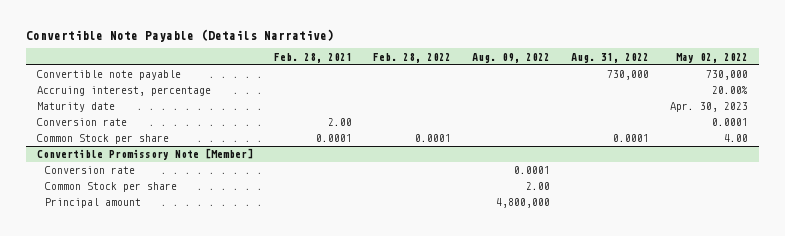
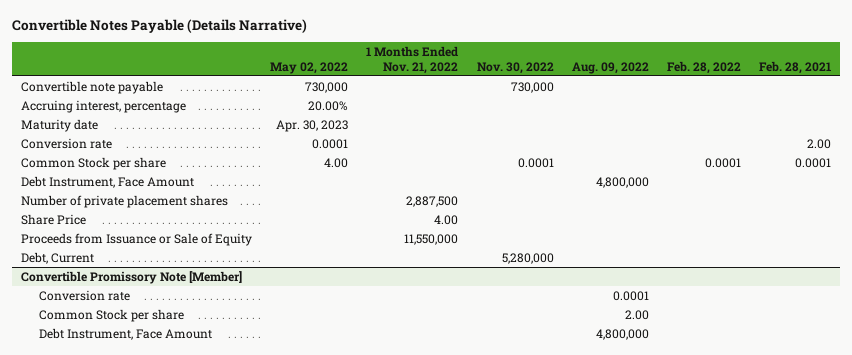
- Convertible Note Payable (Details Narrative)
+ Convertible Notes Payable (Details Narrative)
- | Feb. 28, 2021 | Feb. 28, 2022 | Aug. 09, 2022 | Aug. 31, 2022 | May 02, 2022
+ | May 02, 2022 | 1 Months Ended Nov. 21, 2022 | Nov. 30, 2022 | Aug. 09, 2022 | Feb. 28, 2022 | Feb. 28, 2021
+ Debt Instrument, Face Amount | | | | 4,800,000 | |
+ Number of private placement shares | | 2,887,500 | | | |
+ Share Price | | 4.00 | | | |
+ Proceeds from Issuance or Sale of Equity | | 11,550,000 | | | |
+ Debt, Current | | | 5,280,000 | | |
@ Convertible Promissory Note [Member]
- Principal amount | | | 4,800,000 | |
+ Debt Instrument, Face Amount | | | | 4,800,000 | |

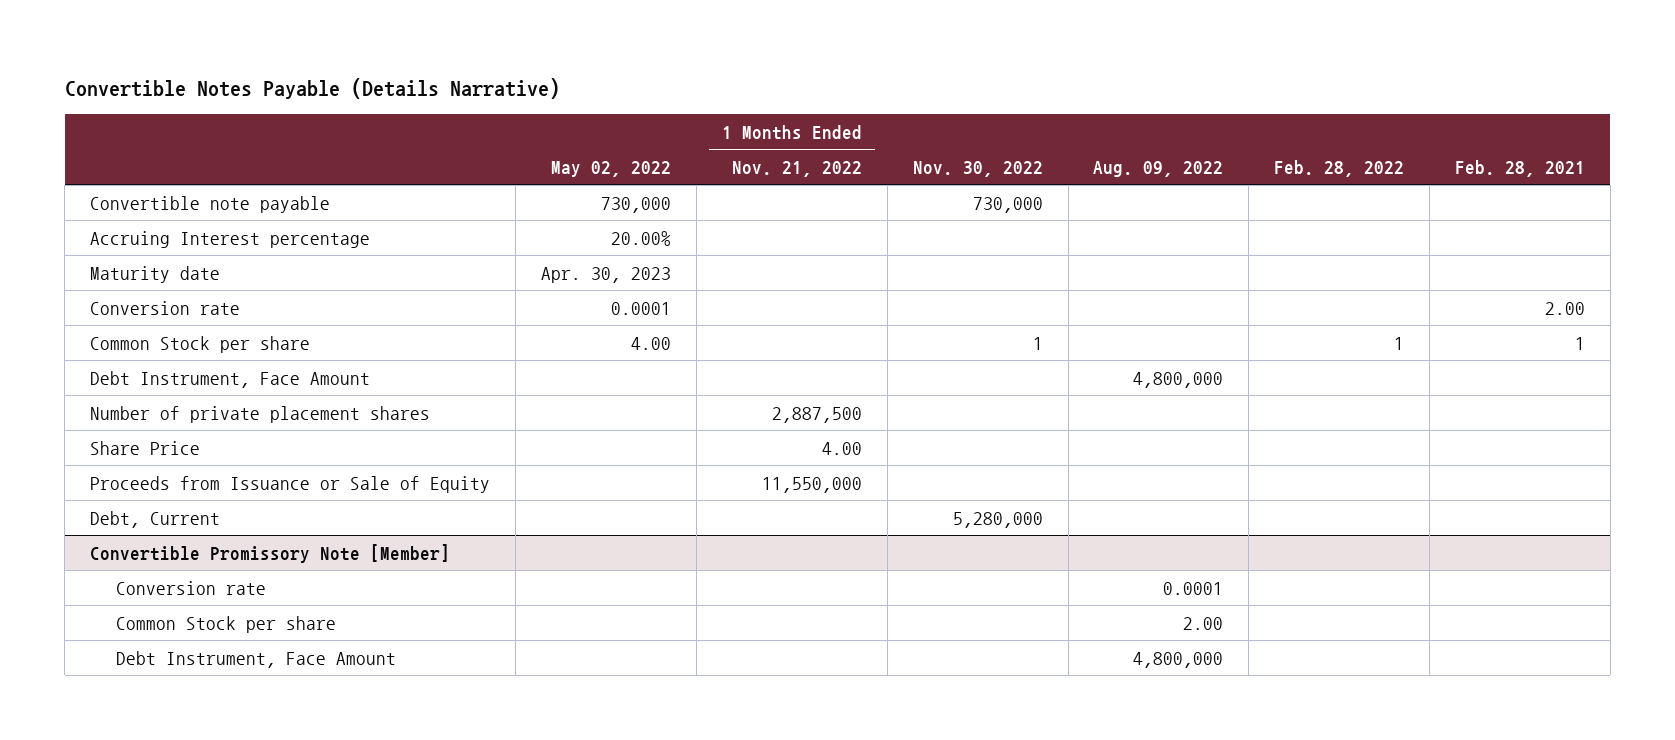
- Accruing interest, percentage | 20.00% | | | | |
+ Accruing Interest percentage | 20.00% | | | | |
- Common Stock per share | 4.00 | | 0.0001 | | 0.0001 | 0.0001
+ Common Stock per share | 4.00 | | 1 | | 1 | 1

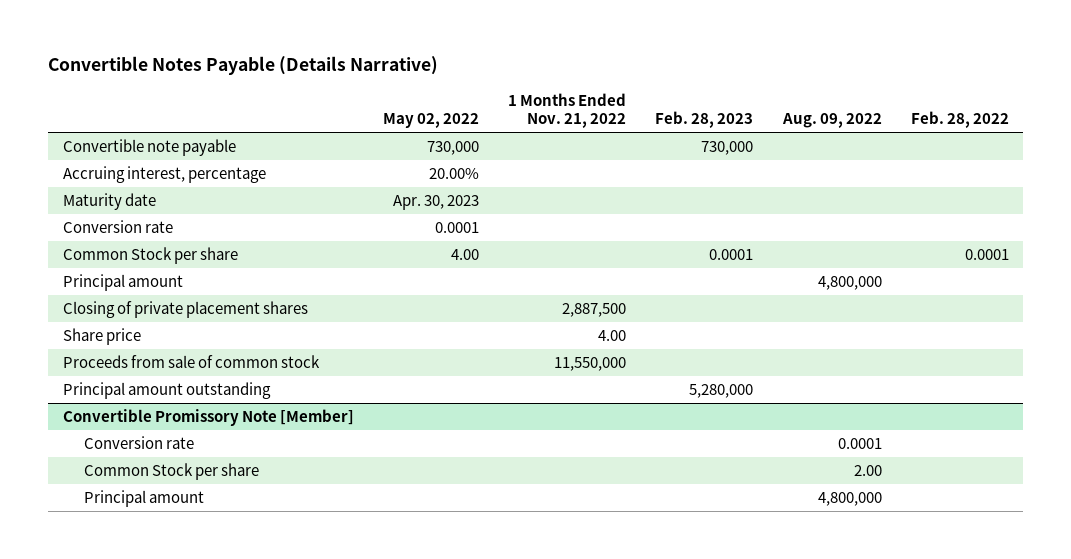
- | May 02, 2022 | 1 Months Ended Nov. 21, 2022 | Nov. 30, 2022 | Aug. 09, 2022 | Feb. 28, 2022 | Feb. 28, 2021
+ | May 02, 2022 | 1 Months Ended Nov. 21, 2022 | Feb. 28, 2023 | Aug. 09, 2022 | Feb. 28, 2022
- Accruing Interest percentage | 20.00% | | | | |
+ Accruing interest, percentage | 20.00% | | | |
- Common Stock per share | 4.00 | | 1 | | 1 | 1
- Debt Instrument, Face Amount | | | | 4,800,000 | |
- Number of private placement shares | | 2,887,500 | | | |
- Share Price | | 4.00 | | | |
- Proceeds from Issuance or Sale of Equity | | 11,550,000 | | | |
- Debt, Current | | | 5,280,000 | | |
+ Common Stock per share | 4.00 | | 0.0001 | | 0.0001
+ Principal amount | | | | 4,800,000 |
+ Closing of private placement shares | | 2,887,500 | | |
+ Share price | | 4.00 | | |
+ Proceeds from sale of common stock | | 11,550,000 | | |
+ Principal amount outstanding | | | 5,280,000 | |
@ Convertible Promissory Note [Member]
- Debt Instrument, Face Amount | | | | 4,800,000 | |
+ Principal amount | | | | 4,800,000 |

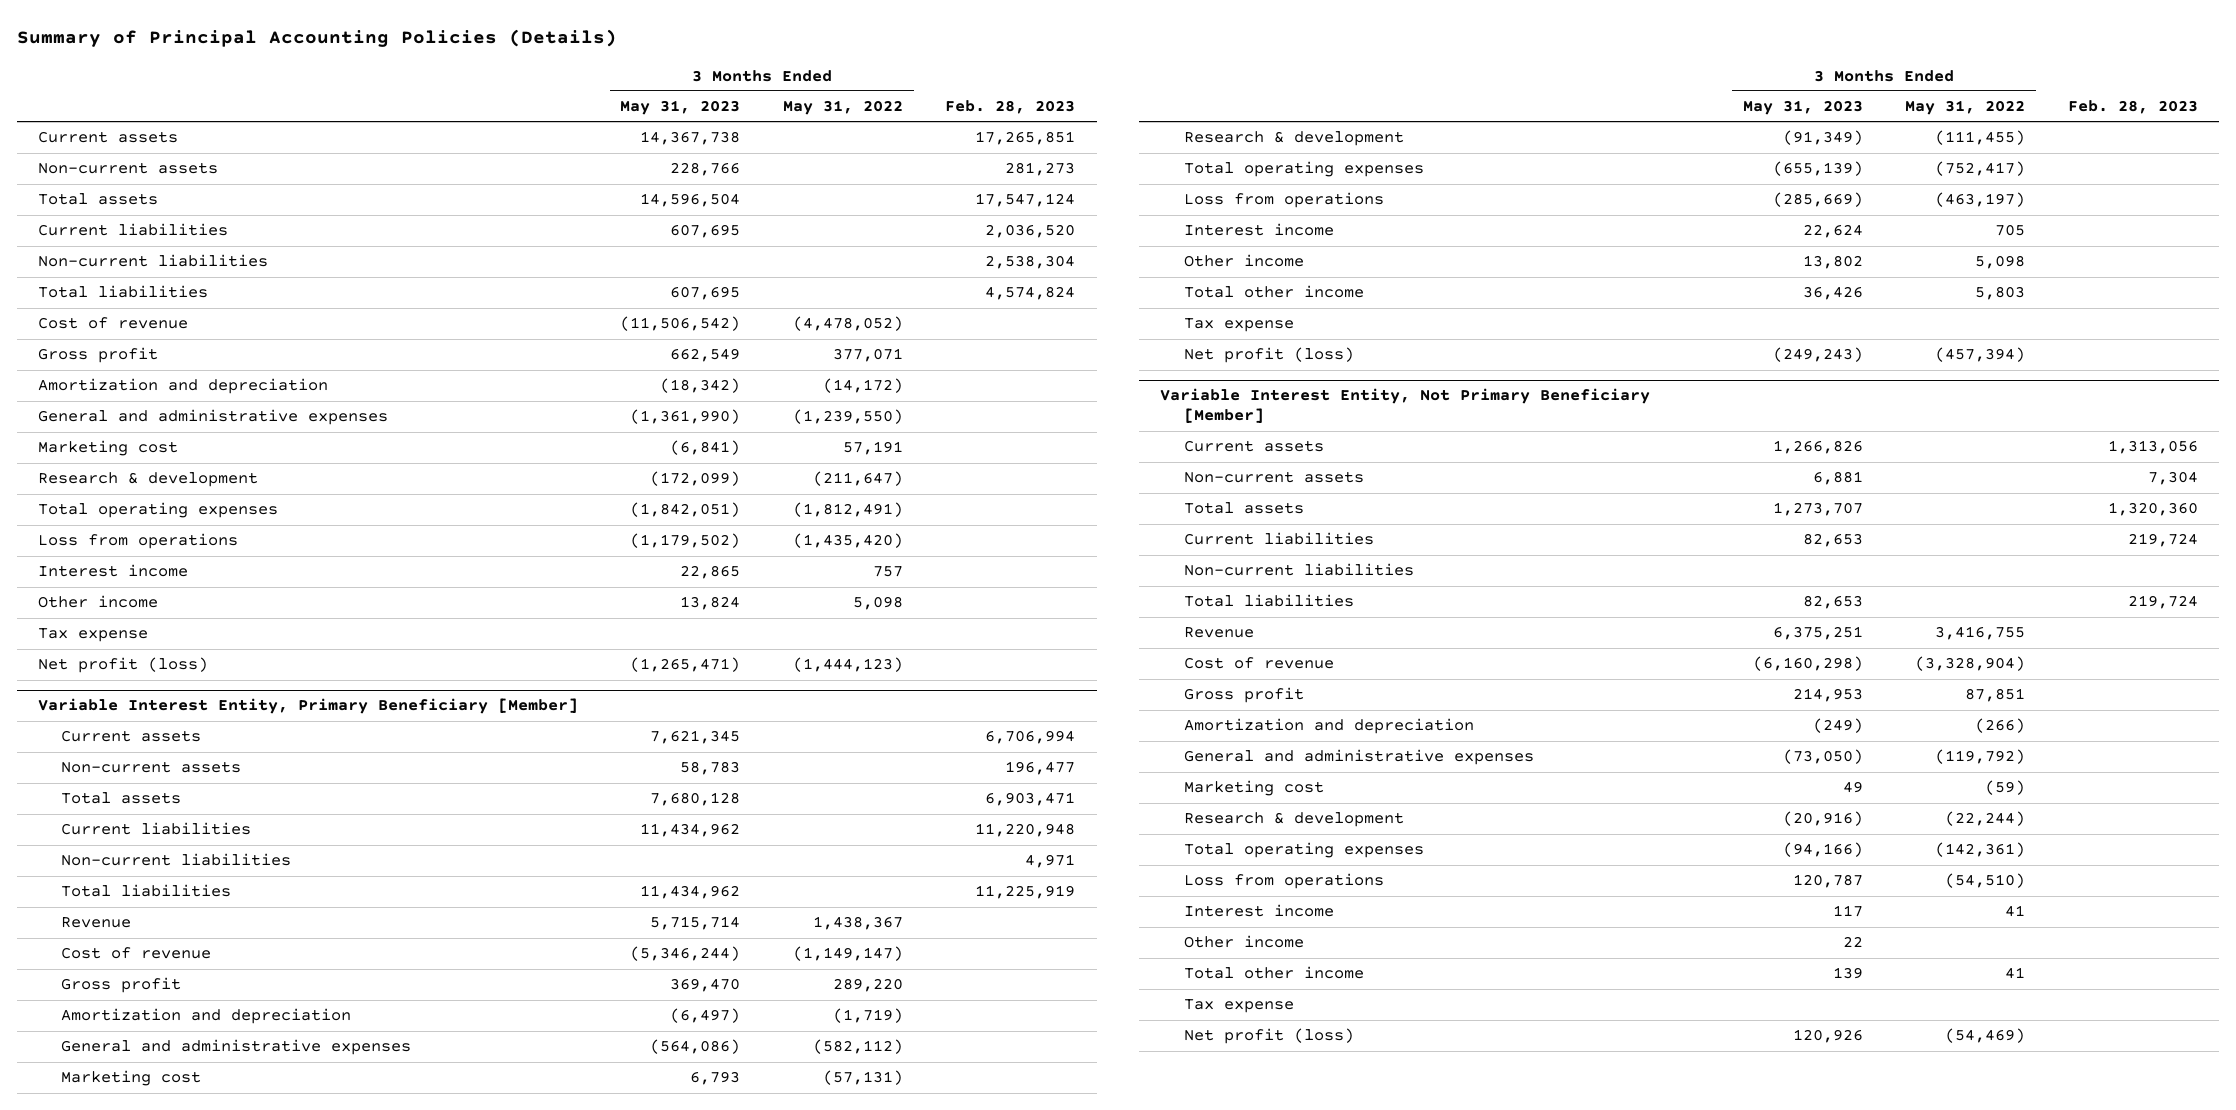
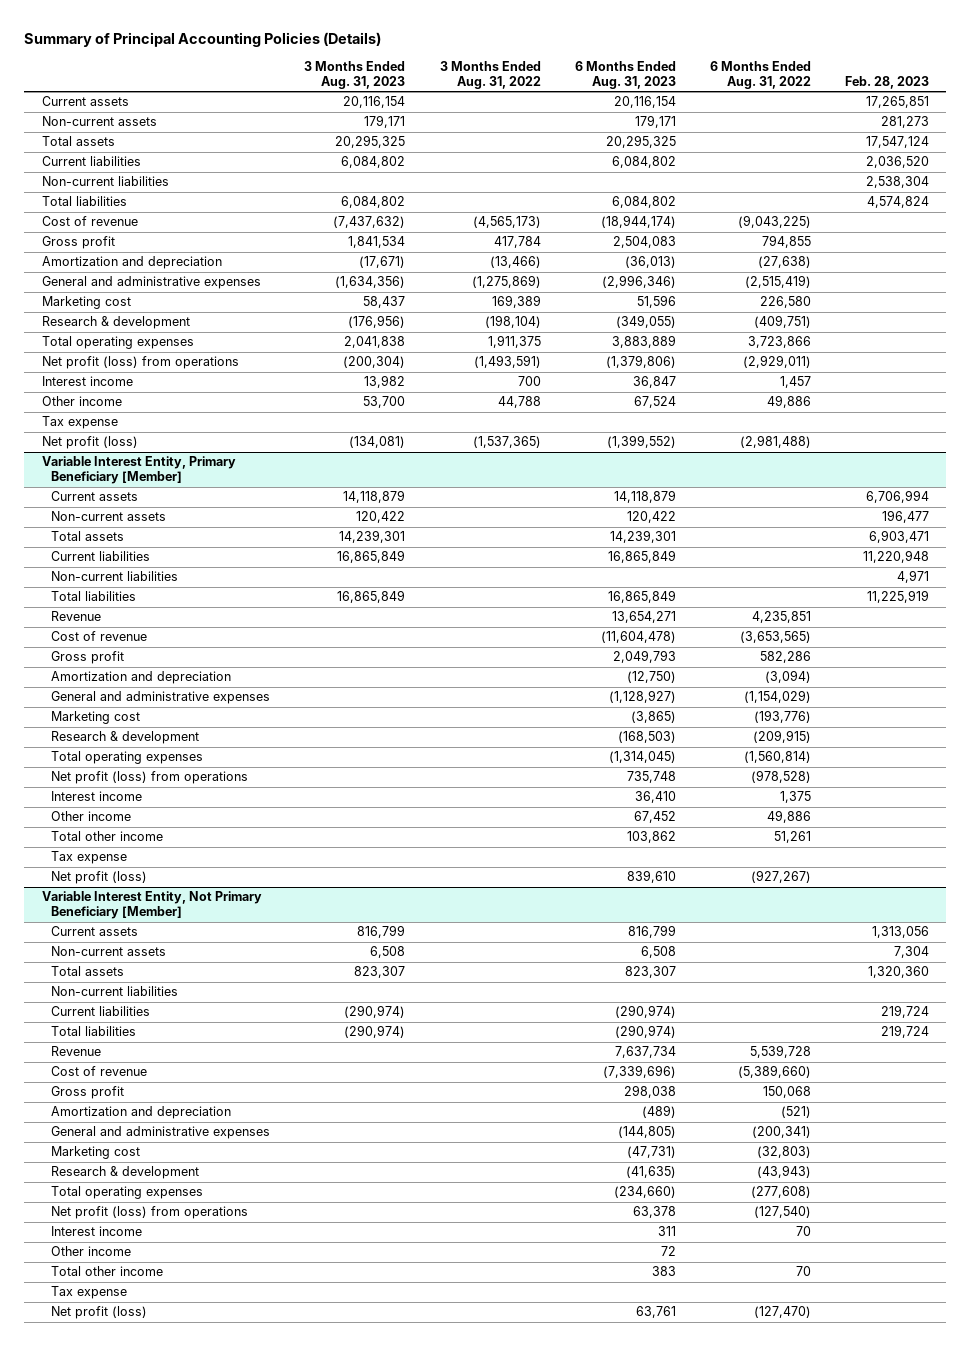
- | 3 Months Ended May 31, 2023 | 3 Months Ended May 31, 2022 | Feb. 28, 2023
+ | 3 Months Ended Aug. 31, 2023 | 3 Months Ended Aug. 31, 2022 | 6 Months Ended Aug. 31, 2023 | 6 Months Ended Aug. 31, 2022 | Feb. 28, 2023
- Loss from operations | (1,179,502) | (1,435,420) |
+ Net profit (loss) from operations | (200,304) | (1,493,591) | (1,379,806) | (2,929,011) |
@ Variable Interest Entity, Primary Beneficiary [Member]
- Loss from operations | (285,669) | (463,197) |
+ Net profit (loss) from operations | | | 735,748 | (978,528) |
@ Variable Interest Entity, Not Primary Beneficiary [Member]
moved down: Current liabilities | (290,974) | | (290,974) | | 219,724
- Loss from operations | 120,787 | (54,510) |
+ Net profit (loss) from operations | | | 63,378 | (127,540) |

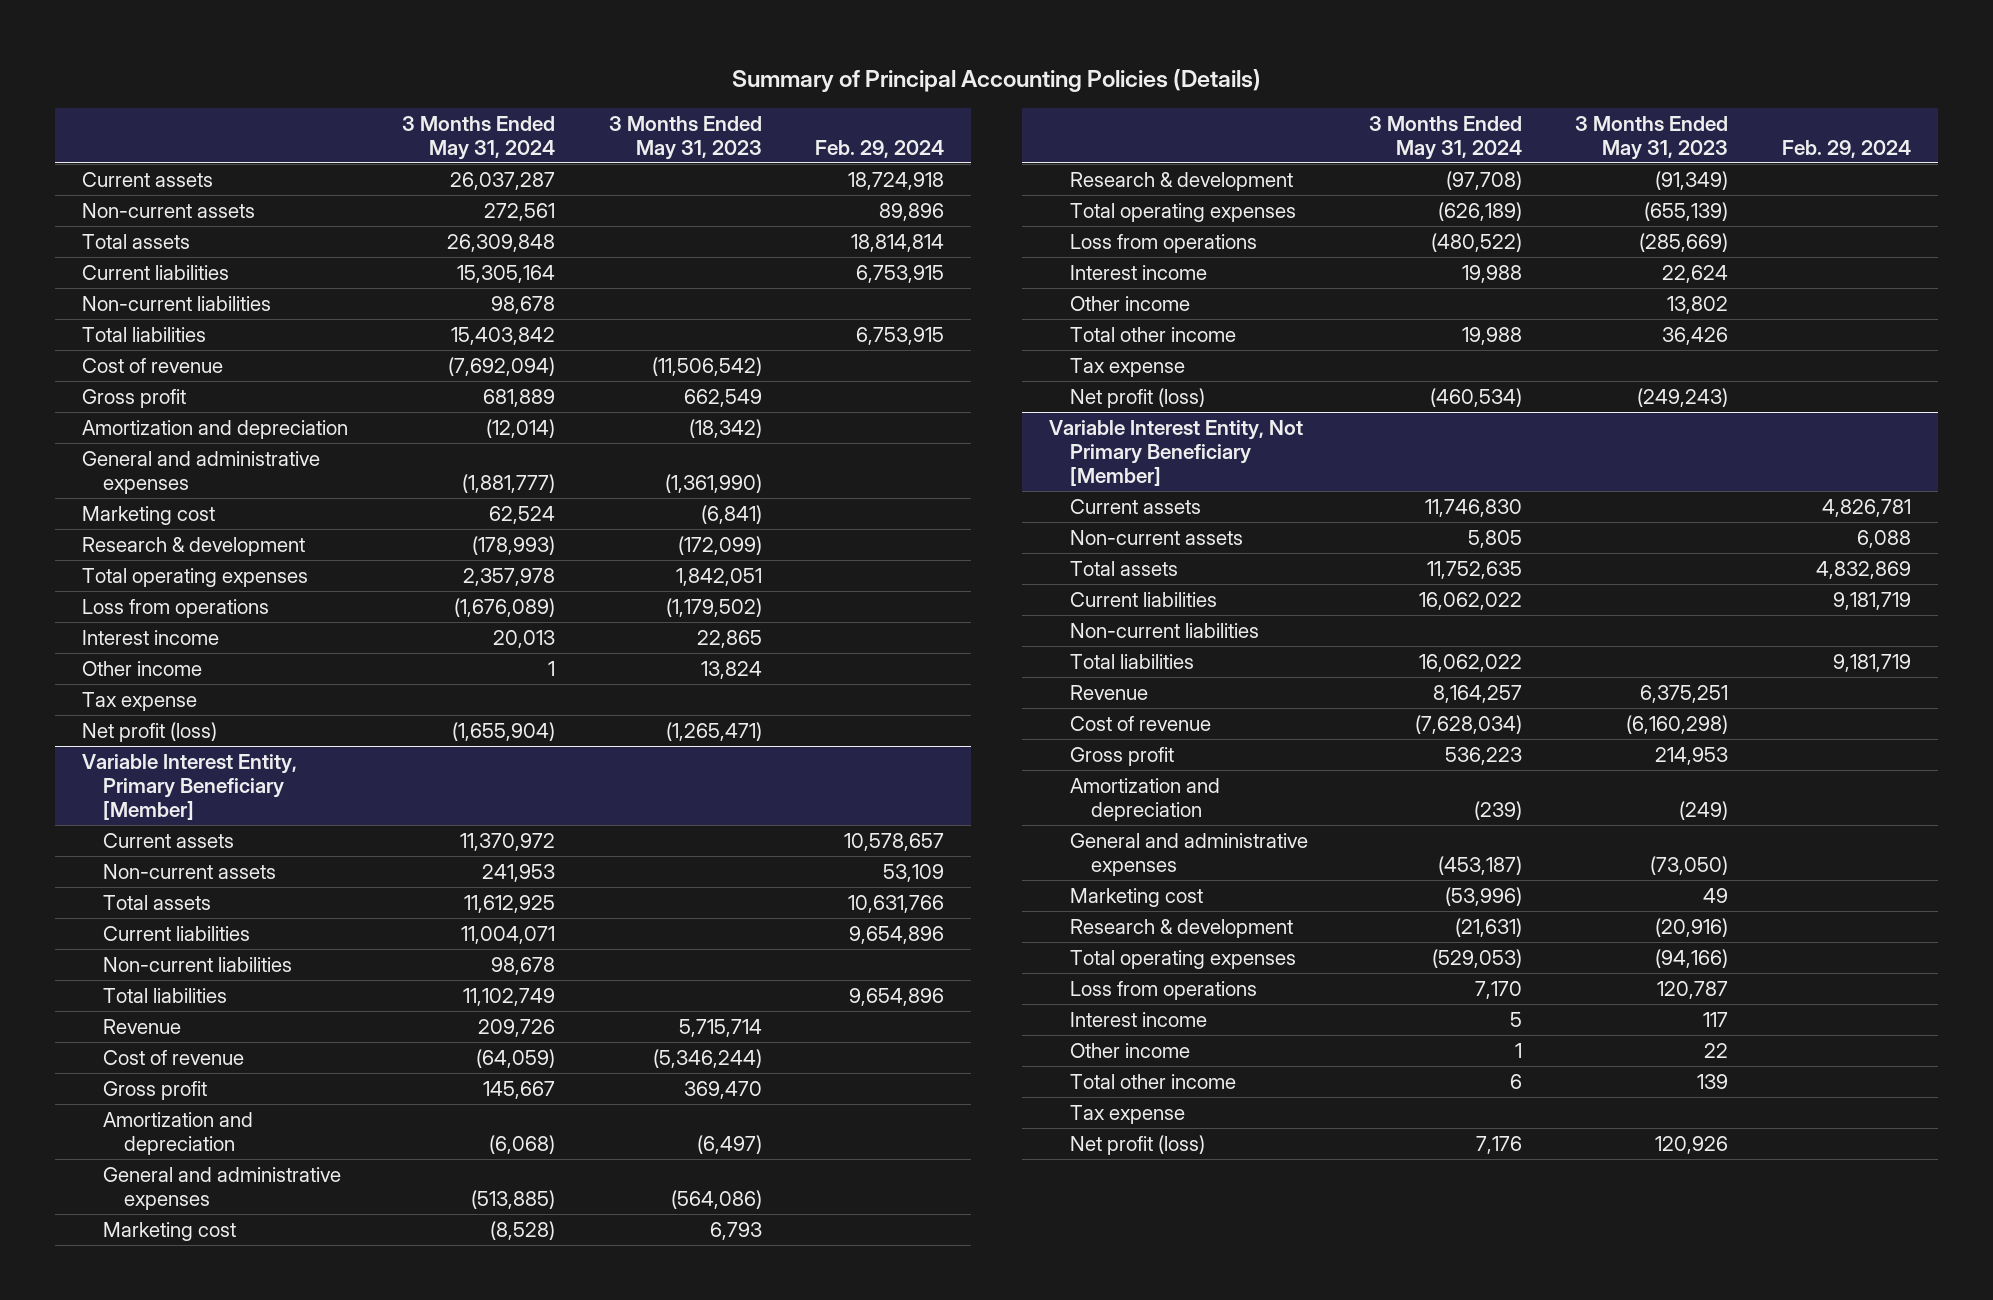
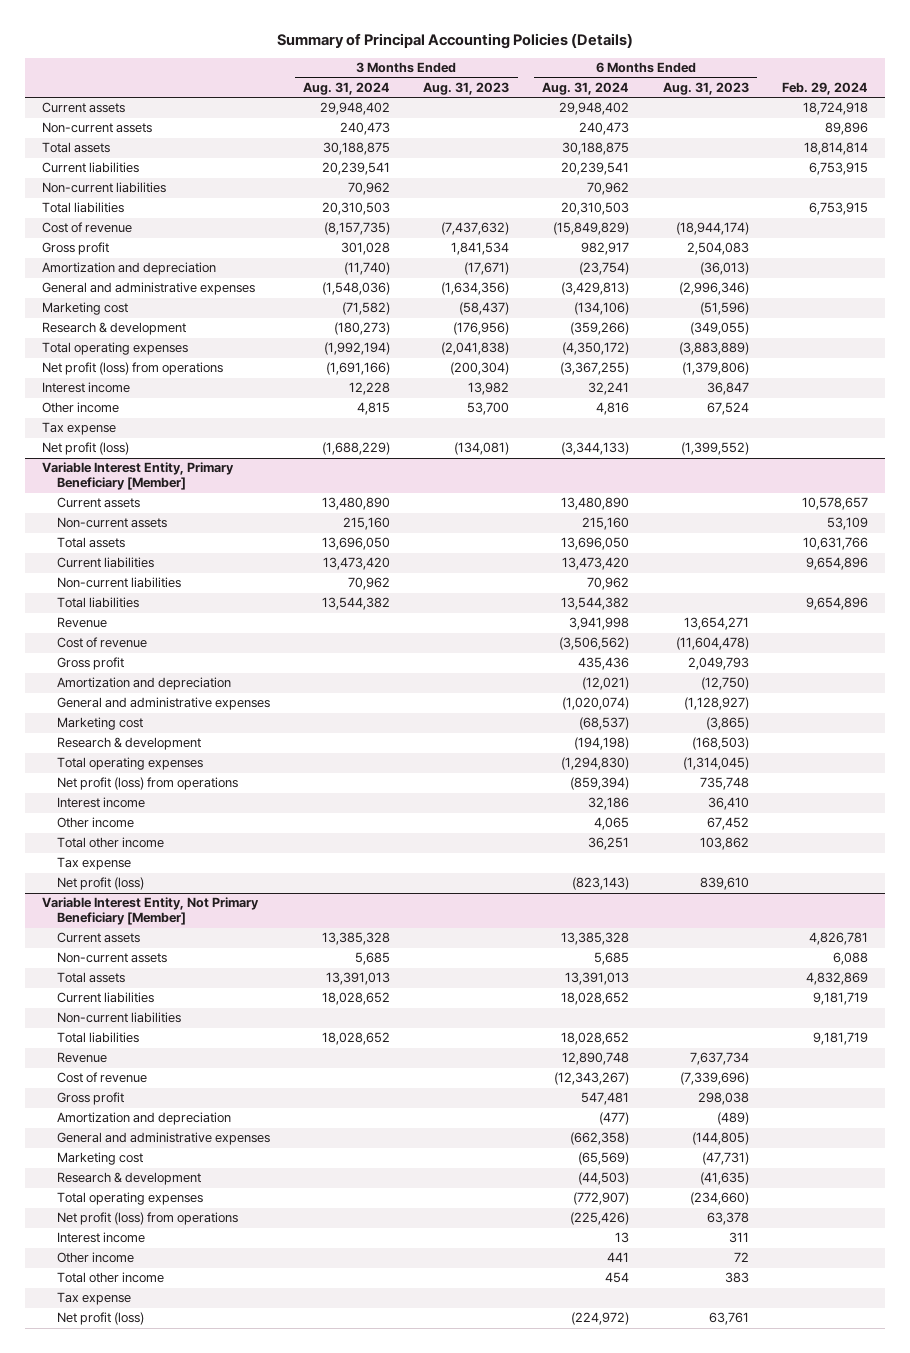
- | 3 Months Ended May 31, 2024 | 3 Months Ended May 31, 2023 | Feb. 29, 2024
+ | 3 Months Ended Aug. 31, 2024 | 3 Months Ended Aug. 31, 2023 | 6 Months Ended Aug. 31, 2024 | 6 Months Ended Aug. 31, 2023 | Feb. 29, 2024
- Loss from operations | (1,676,089) | (1,179,502) |
+ Net profit (loss) from operations | (1,691,166) | (200,304) | (3,367,255) | (1,379,806) |
@ Variable Interest Entity, Primary Beneficiary [Member]
- Loss from operations | (480,522) | (285,669) |
+ Net profit (loss) from operations | | | (859,394) | 735,748 |
@ Variable Interest Entity, Not Primary Beneficiary [Member]
- Loss from operations | 7,170 | 120,787 |
+ Net profit (loss) from operations | | | (225,426) | 63,378 |

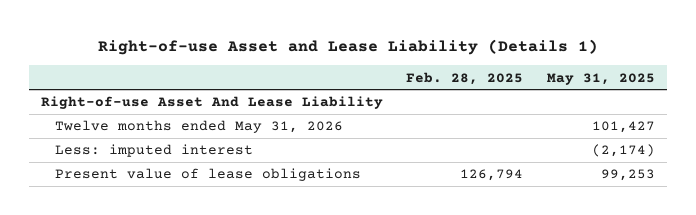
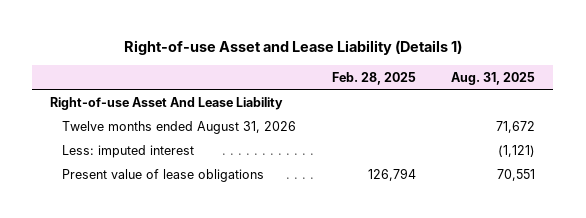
- | Feb. 28, 2025 | May 31, 2025
+ | Feb. 28, 2025 | Aug. 31, 2025
- Twelve months ended May 31, 2026 | | 101,427
+ Twelve months ended August 31, 2026 | | 71,672

